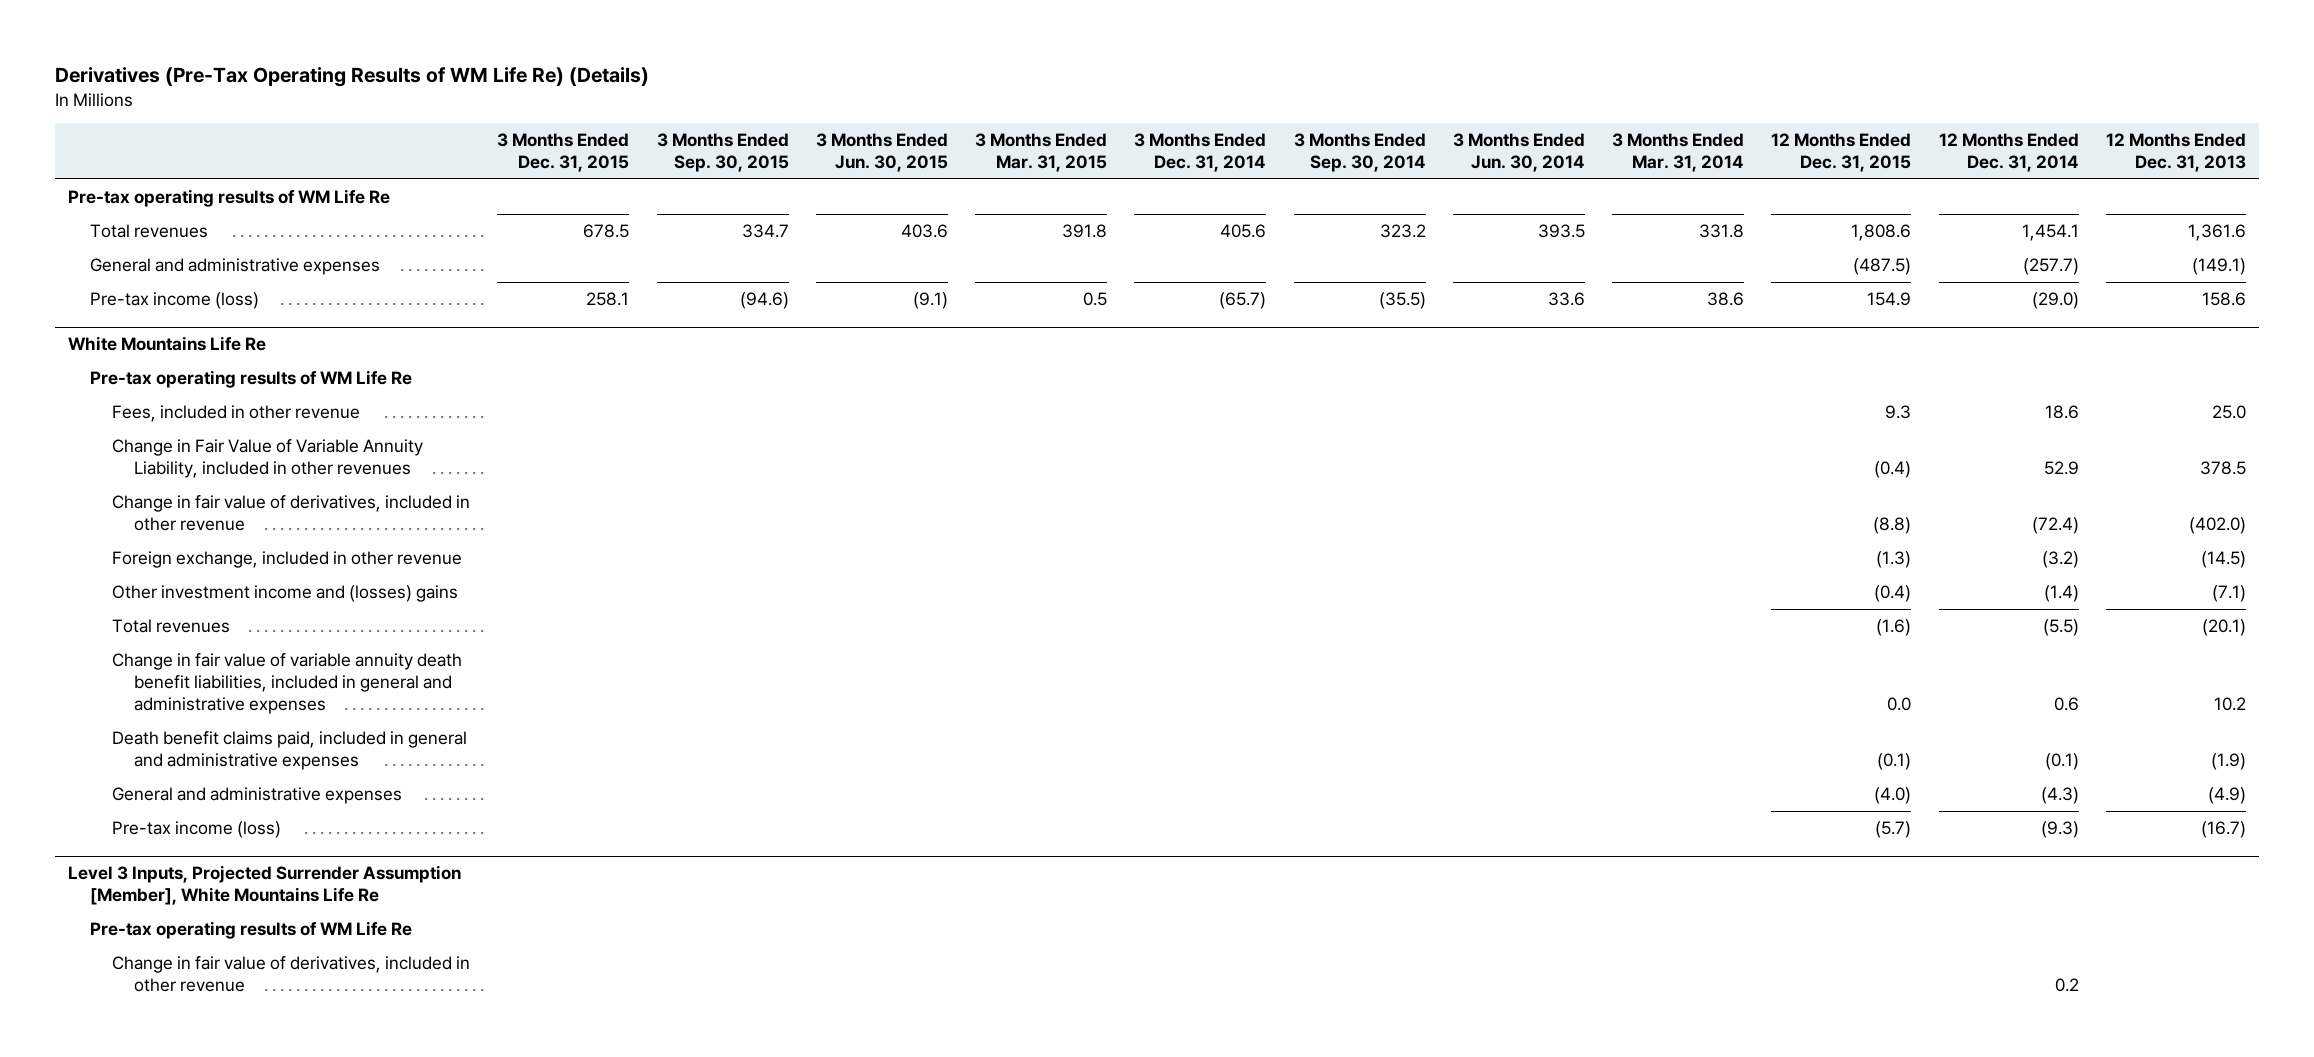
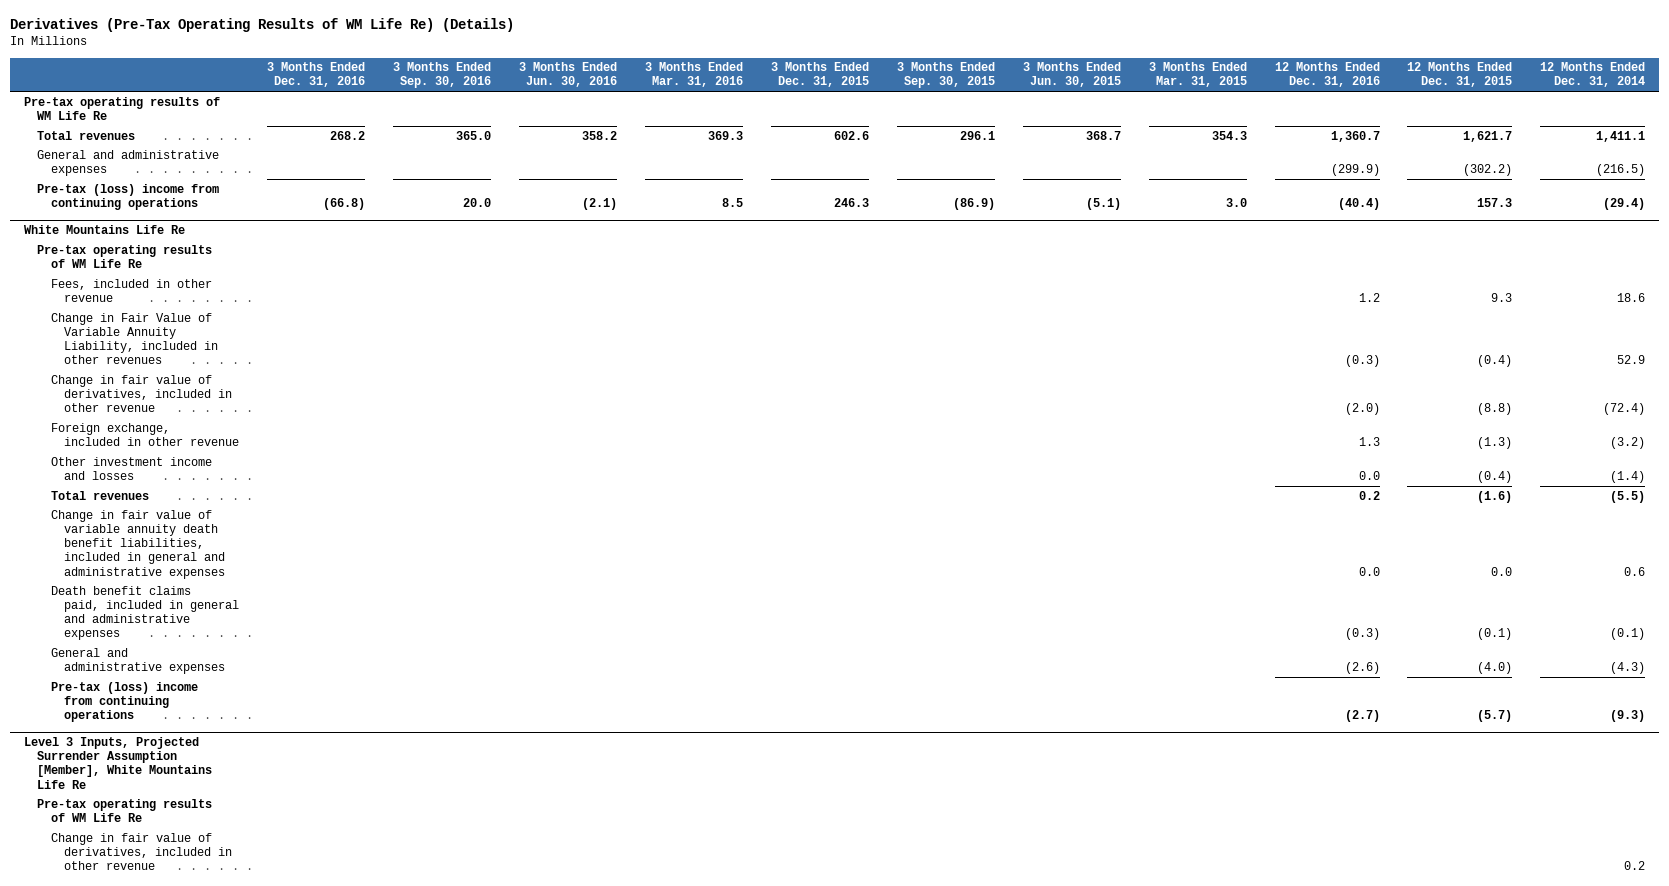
- | 3 Months Ended Dec. 31, 2015 | 3 Months Ended Sep. 30, 2015 | 3 Months Ended Jun. 30, 2015 | 3 Months Ended Mar. 31, 2015 | 3 Months Ended Dec. 31, 2014 | 3 Months Ended Sep. 30, 2014 | 3 Months Ended Jun. 30, 2014 | 3 Months Ended Mar. 31, 2014 | 12 Months Ended Dec. 31, 2015 | 12 Months Ended Dec. 31, 2014 | 12 Months Ended Dec. 31, 2013
+ | 3 Months Ended Dec. 31, 2016 | 3 Months Ended Sep. 30, 2016 | 3 Months Ended Jun. 30, 2016 | 3 Months Ended Mar. 31, 2016 | 3 Months Ended Dec. 31, 2015 | 3 Months Ended Sep. 30, 2015 | 3 Months Ended Jun. 30, 2015 | 3 Months Ended Mar. 31, 2015 | 12 Months Ended Dec. 31, 2016 | 12 Months Ended Dec. 31, 2015 | 12 Months Ended Dec. 31, 2014
- Total revenues | 678.5 | 334.7 | 403.6 | 391.8 | 405.6 | 323.2 | 393.5 | 331.8 | 1,808.6 | 1,454.1 | 1,361.6
- General and administrative expenses | | | | | | | | | (487.5) | (257.7) | (149.1)
- Pre-tax income (loss) | 258.1 | (94.6) | (9.1) | 0.5 | (65.7) | (35.5) | 33.6 | 38.6 | 154.9 | (29.0) | 158.6
+ Total revenues | 268.2 | 365.0 | 358.2 | 369.3 | 602.6 | 296.1 | 368.7 | 354.3 | 1,360.7 | 1,621.7 | 1,411.1
+ General and administrative expenses | | | | | | | | | (299.9) | (302.2) | (216.5)
+ Pre-tax (loss) income from continuing operations | (66.8) | 20.0 | (2.1) | 8.5 | 246.3 | (86.9) | (5.1) | 3.0 | (40.4) | 157.3 | (29.4)
@ White Mountains Life Re
- Other investment income and (losses) gains | | | | | | | | | (0.4) | (1.4) | (7.1)
+ Other investment income and losses | | | | | | | | | 0.0 | (0.4) | (1.4)
- Pre-tax income (loss) | | | | | | | | | (5.7) | (9.3) | (16.7)
+ Pre-tax (loss) income from continuing operations | | | | | | | | | (2.7) | (5.7) | (9.3)

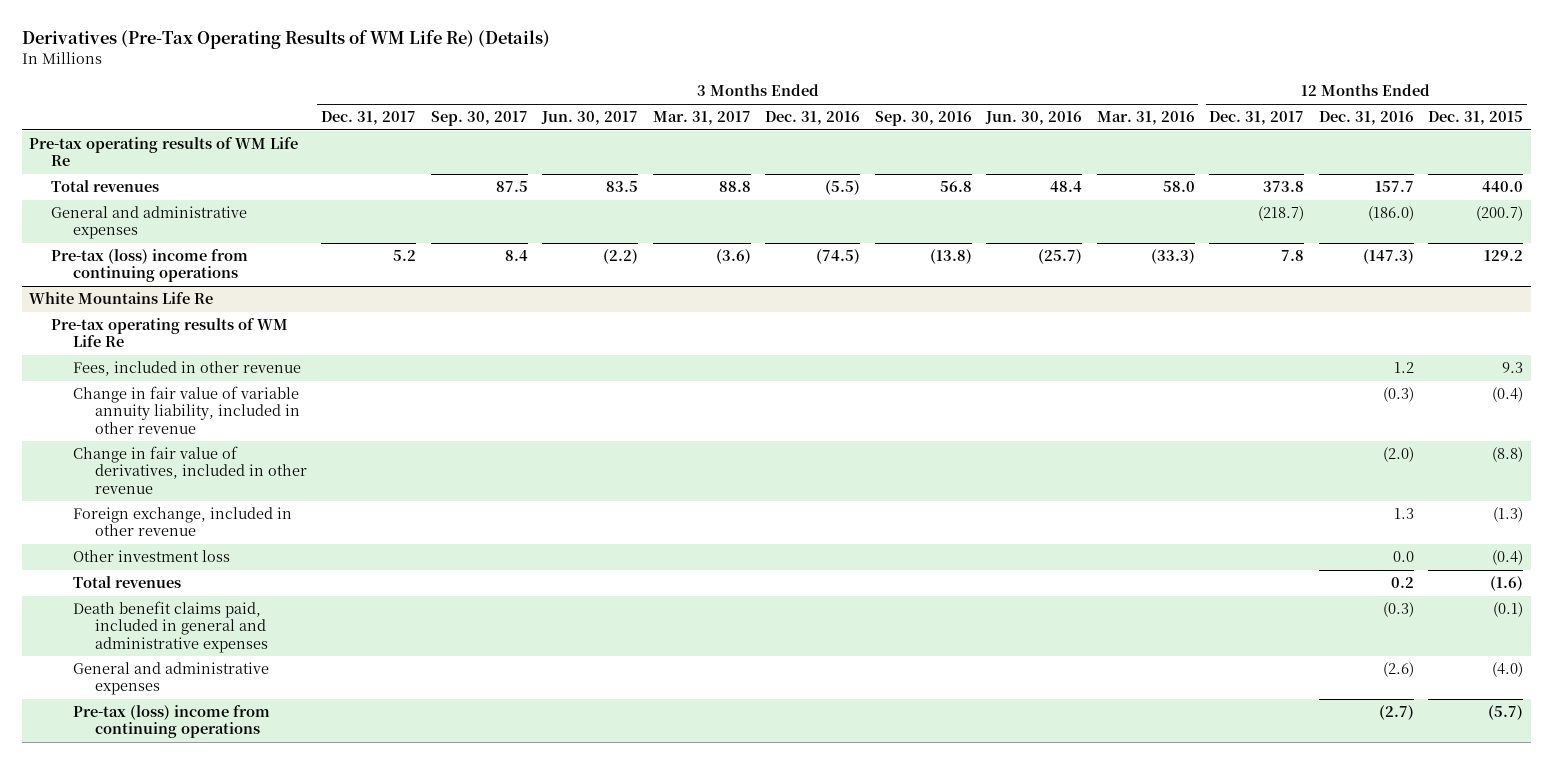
- | 3 Months Ended Dec. 31, 2016 | 3 Months Ended Sep. 30, 2016 | 3 Months Ended Jun. 30, 2016 | 3 Months Ended Mar. 31, 2016 | 3 Months Ended Dec. 31, 2015 | 3 Months Ended Sep. 30, 2015 | 3 Months Ended Jun. 30, 2015 | 3 Months Ended Mar. 31, 2015 | 12 Months Ended Dec. 31, 2016 | 12 Months Ended Dec. 31, 2015 | 12 Months Ended Dec. 31, 2014
+ | 3 Months Ended Dec. 31, 2017 | 3 Months Ended Sep. 30, 2017 | 3 Months Ended Jun. 30, 2017 | 3 Months Ended Mar. 31, 2017 | 3 Months Ended Dec. 31, 2016 | 3 Months Ended Sep. 30, 2016 | 3 Months Ended Jun. 30, 2016 | 3 Months Ended Mar. 31, 2016 | 12 Months Ended Dec. 31, 2017 | 12 Months Ended Dec. 31, 2016 | 12 Months Ended Dec. 31, 2015
- Total revenues | 268.2 | 365.0 | 358.2 | 369.3 | 602.6 | 296.1 | 368.7 | 354.3 | 1,360.7 | 1,621.7 | 1,411.1
- General and administrative expenses | | | | | | | | | (299.9) | (302.2) | (216.5)
- Pre-tax (loss) income from continuing operations | (66.8) | 20.0 | (2.1) | 8.5 | 246.3 | (86.9) | (5.1) | 3.0 | (40.4) | 157.3 | (29.4)
+ Total revenues | | 87.5 | 83.5 | 88.8 | (5.5) | 56.8 | 48.4 | 58.0 | 373.8 | 157.7 | 440.0
+ General and administrative expenses | | | | | | | | | (218.7) | (186.0) | (200.7)
+ Pre-tax (loss) income from continuing operations | 5.2 | 8.4 | (2.2) | (3.6) | (74.5) | (13.8) | (25.7) | (33.3) | 7.8 | (147.3) | 129.2
@ White Mountains Life Re
- Change in Fair Value of Variable Annuity Liability, included in other revenues | | | | | | | | | (0.3) | (0.4) | 52.9
+ Change in fair value of variable annuity liability, included in other revenue | | | | | | | | | | (0.3) | (0.4)
- Other investment income and losses | | | | | | | | | 0.0 | (0.4) | (1.4)
+ Other investment loss | | | | | | | | | | 0.0 | (0.4)
- Change in fair value of variable annuity death benefit liabilities, included in general and administrative expenses | | | | | | | | | 0.0 | 0.0 | 0.6
- Level 3 Inputs, Projected Surrender Assumption [Member], White Mountains Life Re
- Pre-tax operating results of WM Life Re
- Change in fair value of derivatives, included in other revenue | | | | | | | | | | | 0.2

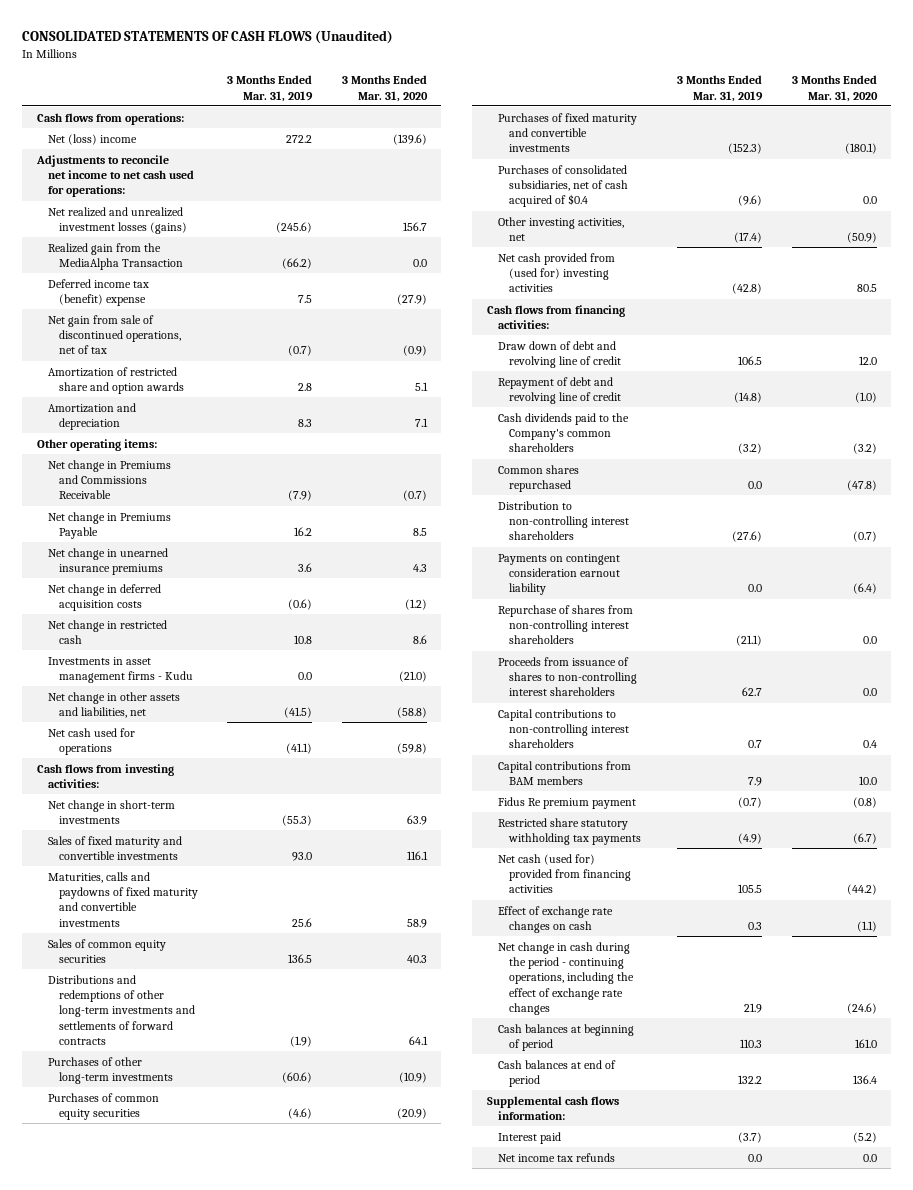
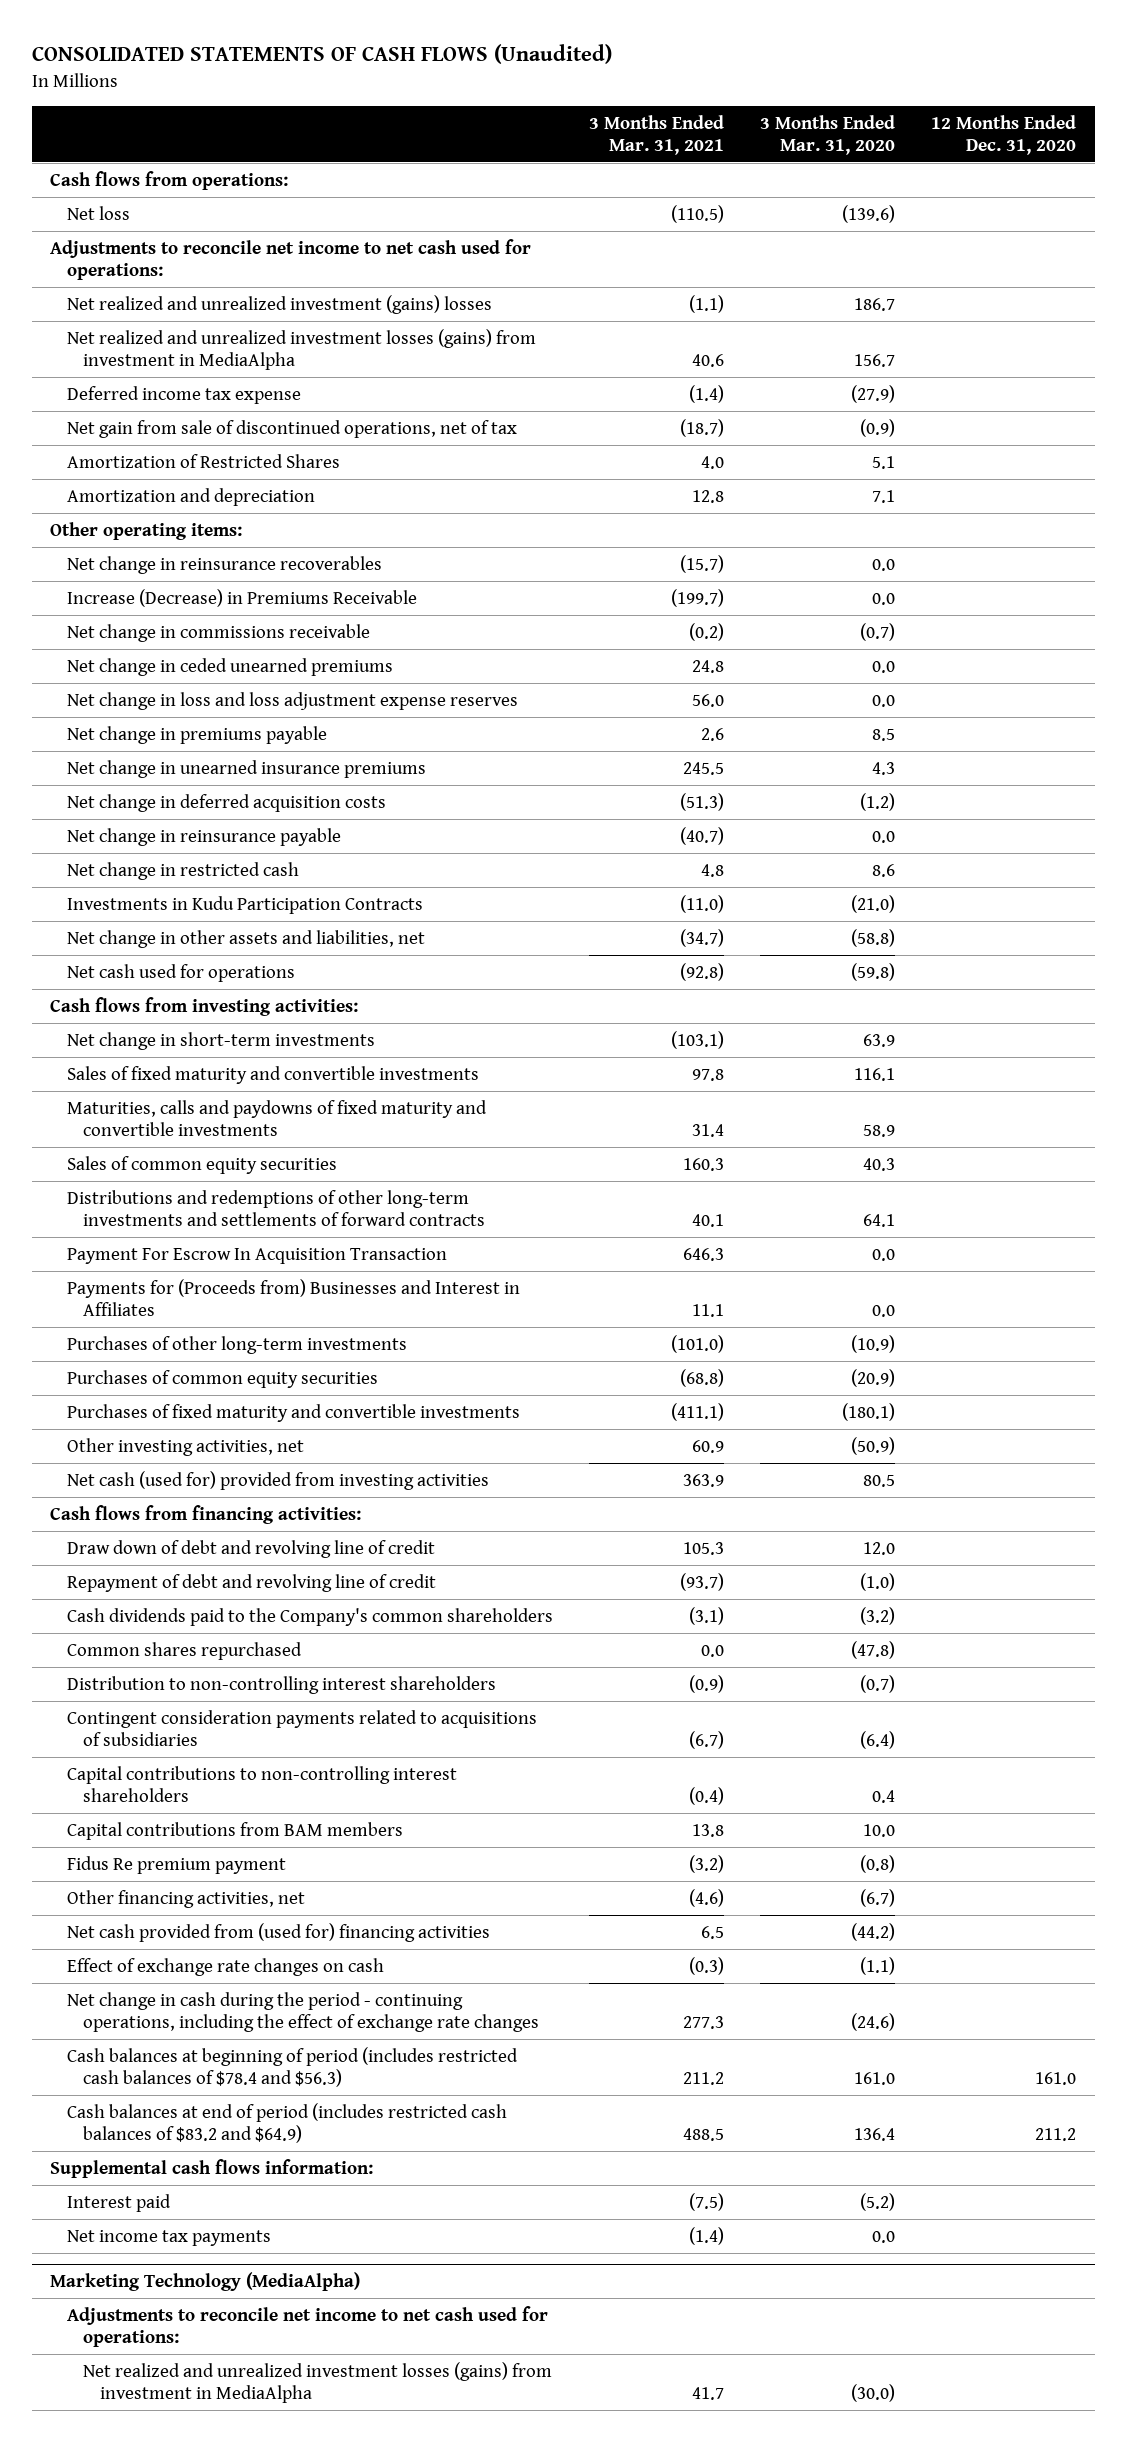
- | 3 Months Ended Mar. 31, 2019 | 3 Months Ended Mar. 31, 2020
+ | 3 Months Ended Mar. 31, 2021 | 3 Months Ended Mar. 31, 2020 | 12 Months Ended Dec. 31, 2020
- Net (loss) income | 272.2 | (139.6)
+ Net loss | (110.5) | (139.6) |
- Net realized and unrealized investment losses (gains) | (245.6) | 156.7
- Realized gain from the MediaAlpha Transaction | (66.2) | 0.0
- Deferred income tax (benefit) expense | 7.5 | (27.9)
+ Net realized and unrealized investment (gains) losses | (1.1) | 186.7 |
+ Net realized and unrealized investment losses (gains) from investment in MediaAlpha | 40.6 | 156.7 |
+ Deferred income tax expense | (1.4) | (27.9) |
- Amortization of restricted share and option awards | 2.8 | 5.1
+ Amortization of Restricted Shares | 4.0 | 5.1 |
- Net change in Premiums and Commissions Receivable | (7.9) | (0.7)
- Net change in Premiums Payable | 16.2 | 8.5
+ Net change in reinsurance recoverables | (15.7) | 0.0 |
+ Increase (Decrease) in Premiums Receivable | (199.7) | 0.0 |
+ Net change in commissions receivable | (0.2) | (0.7) |
+ Net change in ceded unearned premiums | 24.8 | 0.0 |
+ Net change in loss and loss adjustment expense reserves | 56.0 | 0.0 |
+ Net change in premiums payable | 2.6 | 8.5 |
+ Net change in reinsurance payable | (40.7) | 0.0 |
- Investments in asset management firms - Kudu | 0.0 | (21.0)
+ Investments in Kudu Participation Contracts | (11.0) | (21.0) |
+ Payment For Escrow In Acquisition Transaction | 646.3 | 0.0 |
+ Payments for (Proceeds from) Businesses and Interest in Affiliates | 11.1 | 0.0 |
- Purchases of consolidated subsidiaries, net of cash acquired of $0.4 | (9.6) | 0.0
- Net cash provided from (used for) investing activities | (42.8) | 80.5
+ Net cash (used for) provided from investing activities | 363.9 | 80.5 |
- Payments on contingent consideration earnout liability | 0.0 | (6.4)
- Repurchase of shares from non-controlling interest shareholders | (21.1) | 0.0
- Proceeds from issuance of shares to non-controlling interest shareholders | 62.7 | 0.0
+ Contingent consideration payments related to acquisitions of subsidiaries | (6.7) | (6.4) |
- Restricted share statutory withholding tax payments | (4.9) | (6.7)
- Net cash (used for) provided from financing activities | 105.5 | (44.2)
+ Other financing activities, net | (4.6) | (6.7) |
+ Net cash provided from (used for) financing activities | 6.5 | (44.2) |
- Cash balances at beginning of period | 110.3 | 161.0
- Cash balances at end of period | 132.2 | 136.4
+ Cash balances at beginning of period (includes restricted cash balances of $78.4 and $56.3) | 211.2 | 161.0 | 161.0
+ Cash balances at end of period (includes restricted cash balances of $83.2 and $64.9) | 488.5 | 136.4 | 211.2
- Net income tax refunds | 0.0 | 0.0
+ Net income tax payments | (1.4) | 0.0 |
+ Marketing Technology (MediaAlpha)
+ Adjustments to reconcile net income to net cash used for operations:
+ Net realized and unrealized investment losses (gains) from investment in MediaAlpha | 41.7 | (30.0) |

